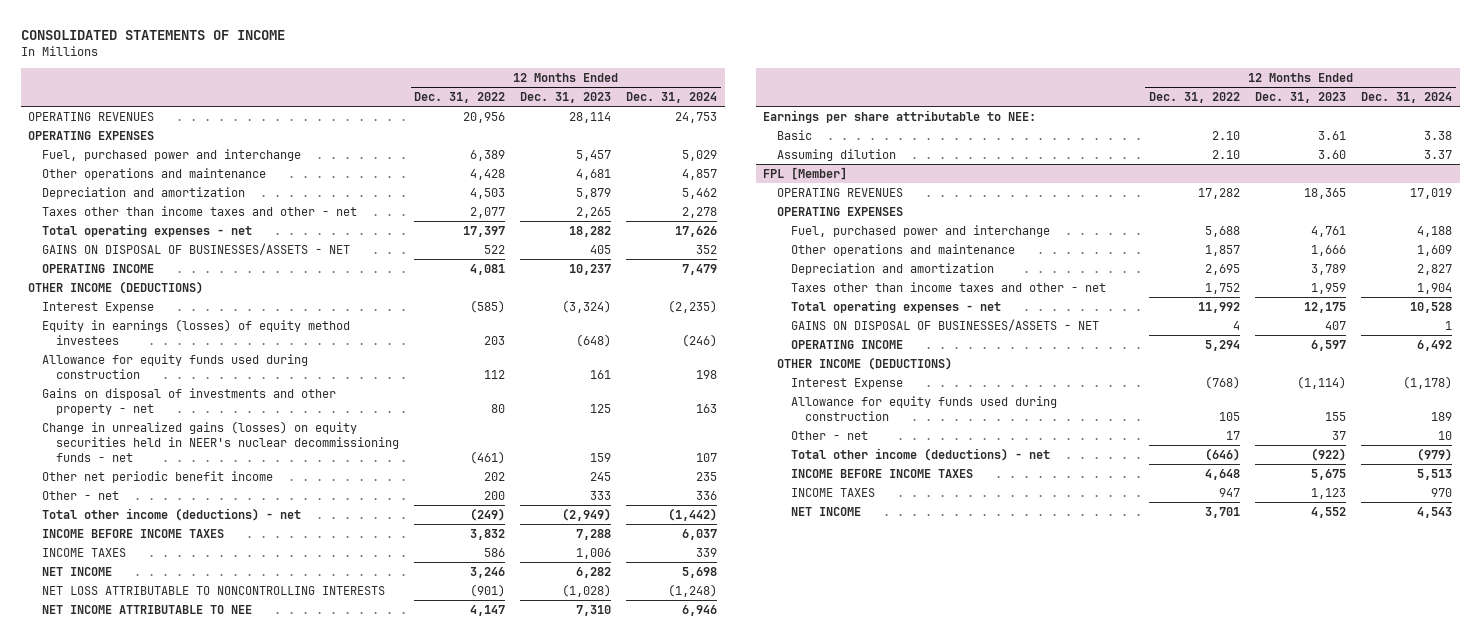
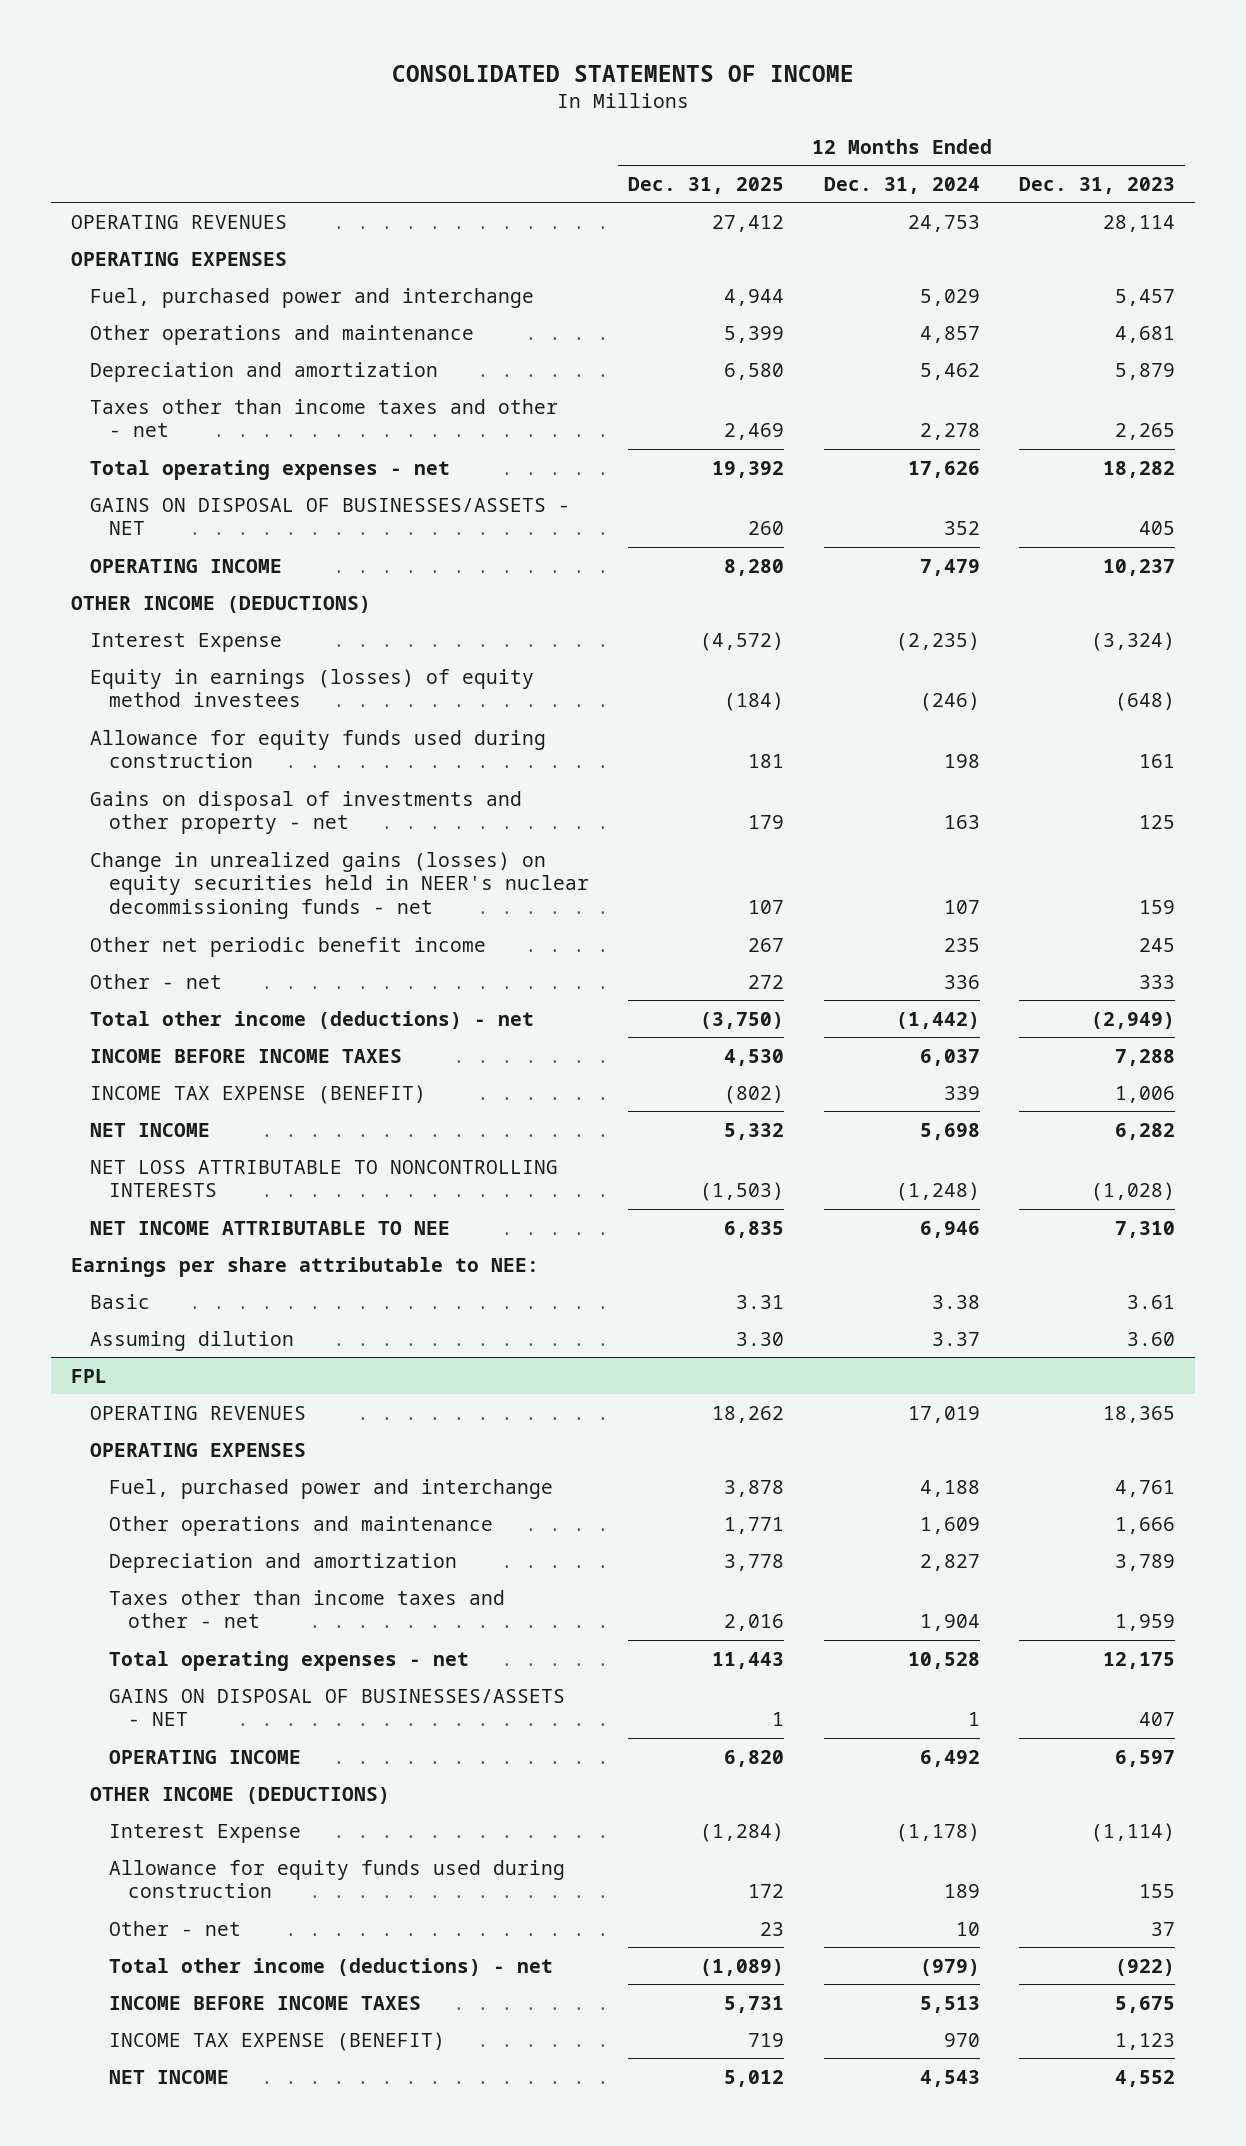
- | 12 Months Ended Dec. 31, 2022 | 12 Months Ended Dec. 31, 2023 | 12 Months Ended Dec. 31, 2024
+ | 12 Months Ended Dec. 31, 2025 | 12 Months Ended Dec. 31, 2024 | 12 Months Ended Dec. 31, 2023
- INCOME TAXES | 586 | 1,006 | 339
+ INCOME TAX EXPENSE (BENEFIT) | (802) | 339 | 1,006
- FPL [Member]
+ FPL
- INCOME TAXES | 947 | 1,123 | 970
+ INCOME TAX EXPENSE (BENEFIT) | 719 | 970 | 1,123

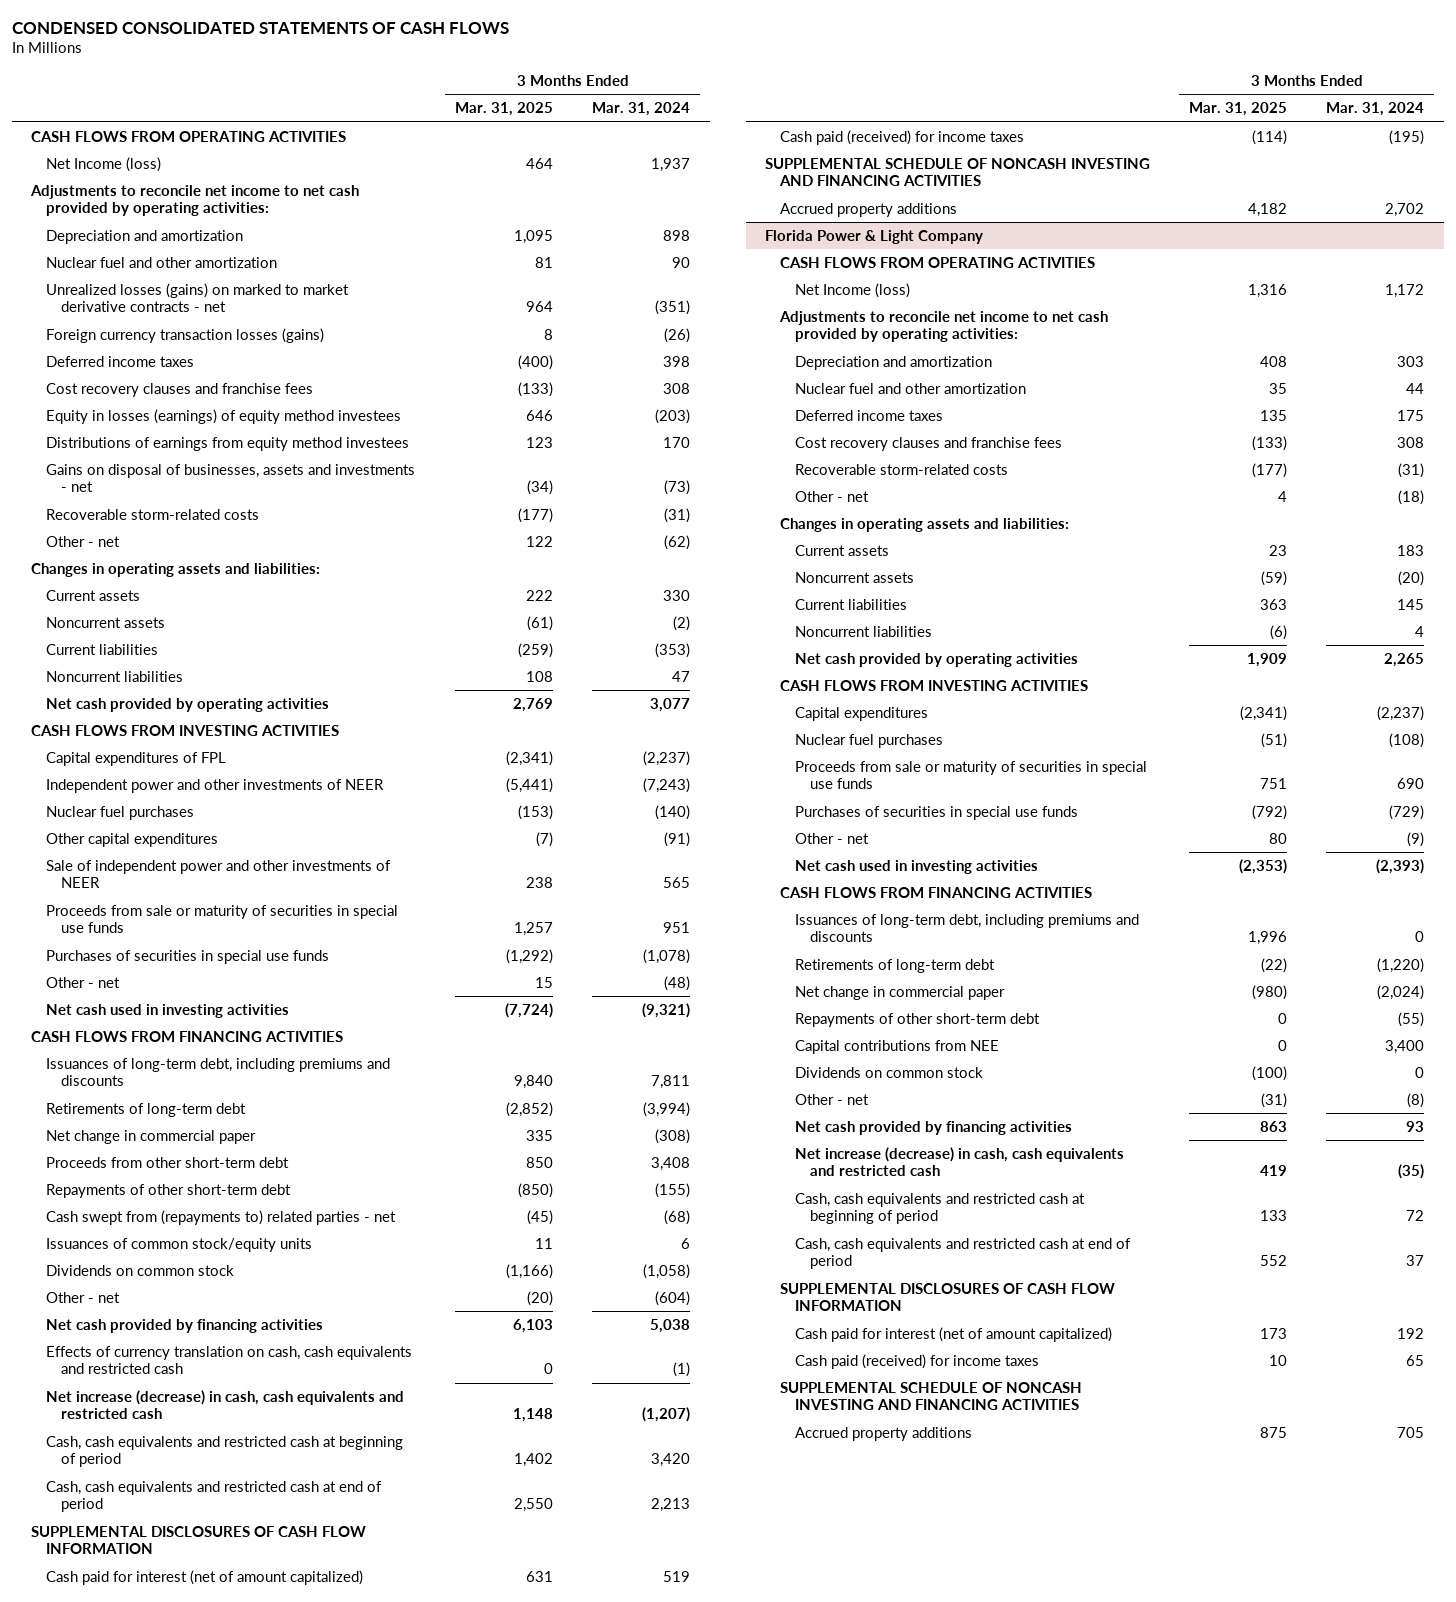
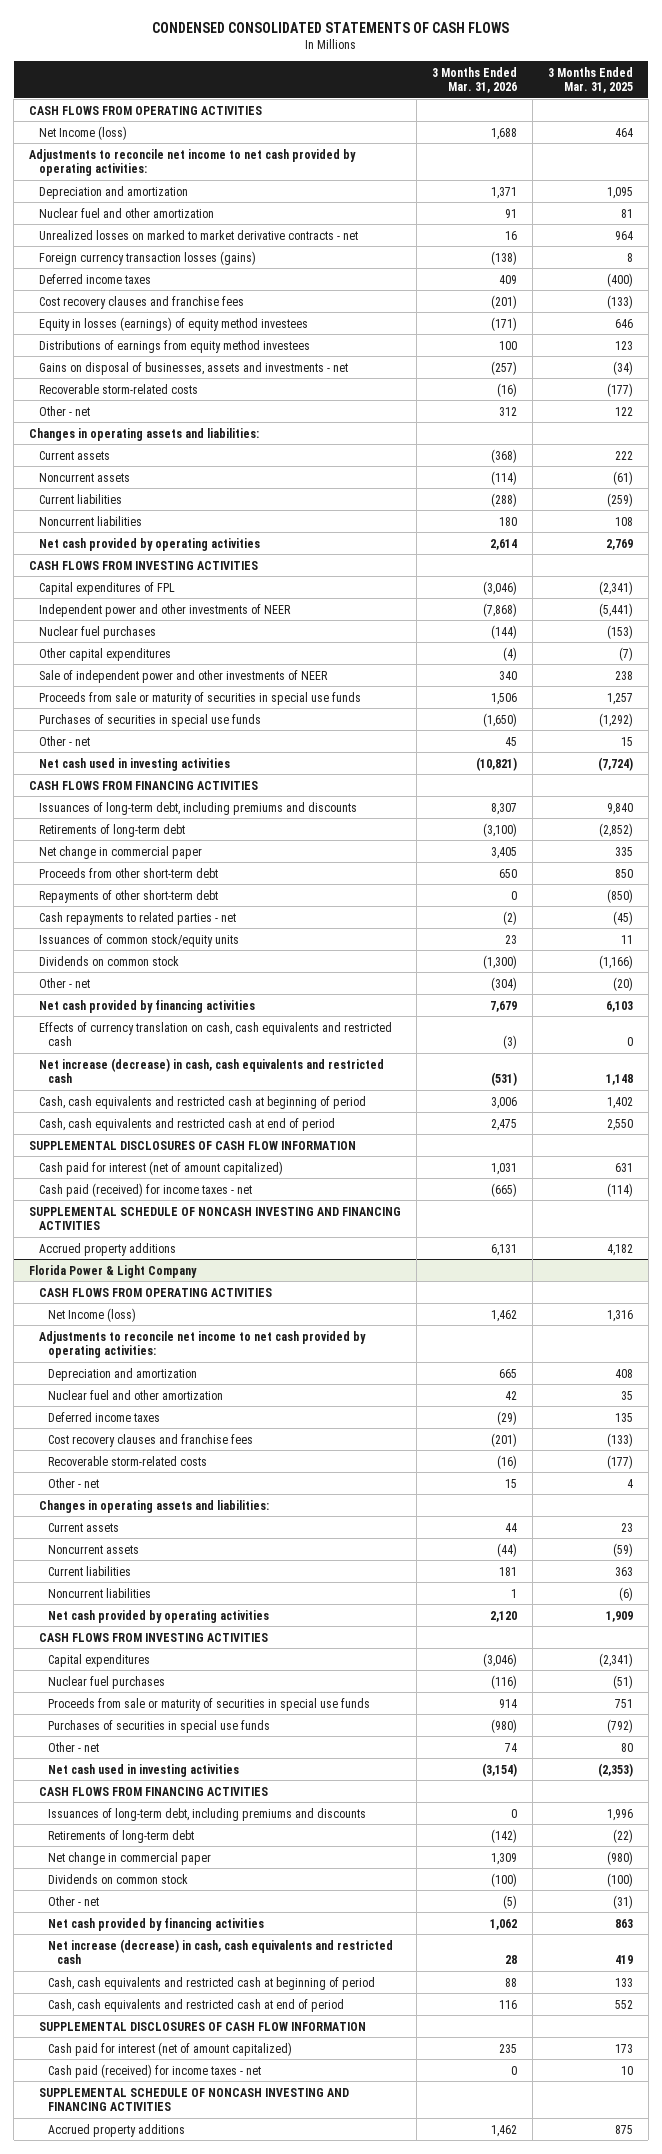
- | 3 Months Ended Mar. 31, 2025 | 3 Months Ended Mar. 31, 2024
+ | 3 Months Ended Mar. 31, 2026 | 3 Months Ended Mar. 31, 2025
- Unrealized losses (gains) on marked to market derivative contracts - net | 964 | (351)
+ Unrealized losses on marked to market derivative contracts - net | 16 | 964
- Cash swept from (repayments to) related parties - net | (45) | (68)
+ Cash repayments to related parties - net | (2) | (45)
- Cash paid (received) for income taxes | (114) | (195)
+ Cash paid (received) for income taxes - net | (665) | (114)
@ Florida Power & Light Company
- Repayments of other short-term debt | 0 | (55)
- Capital contributions from NEE | 0 | 3,400
- Cash paid (received) for income taxes | 10 | 65
+ Cash paid (received) for income taxes - net | 0 | 10

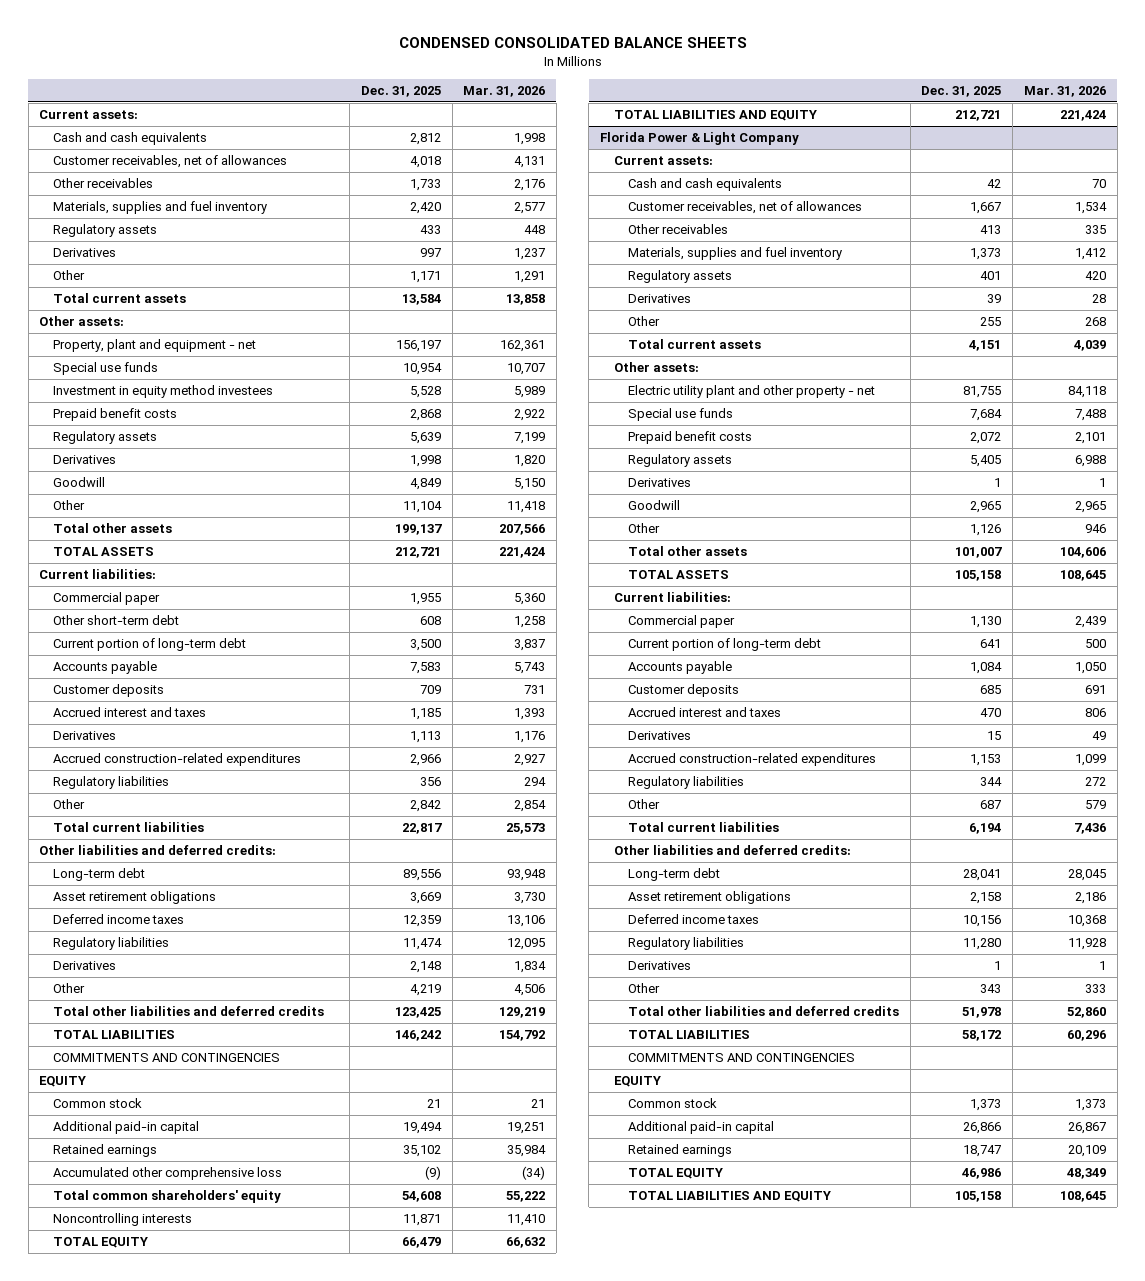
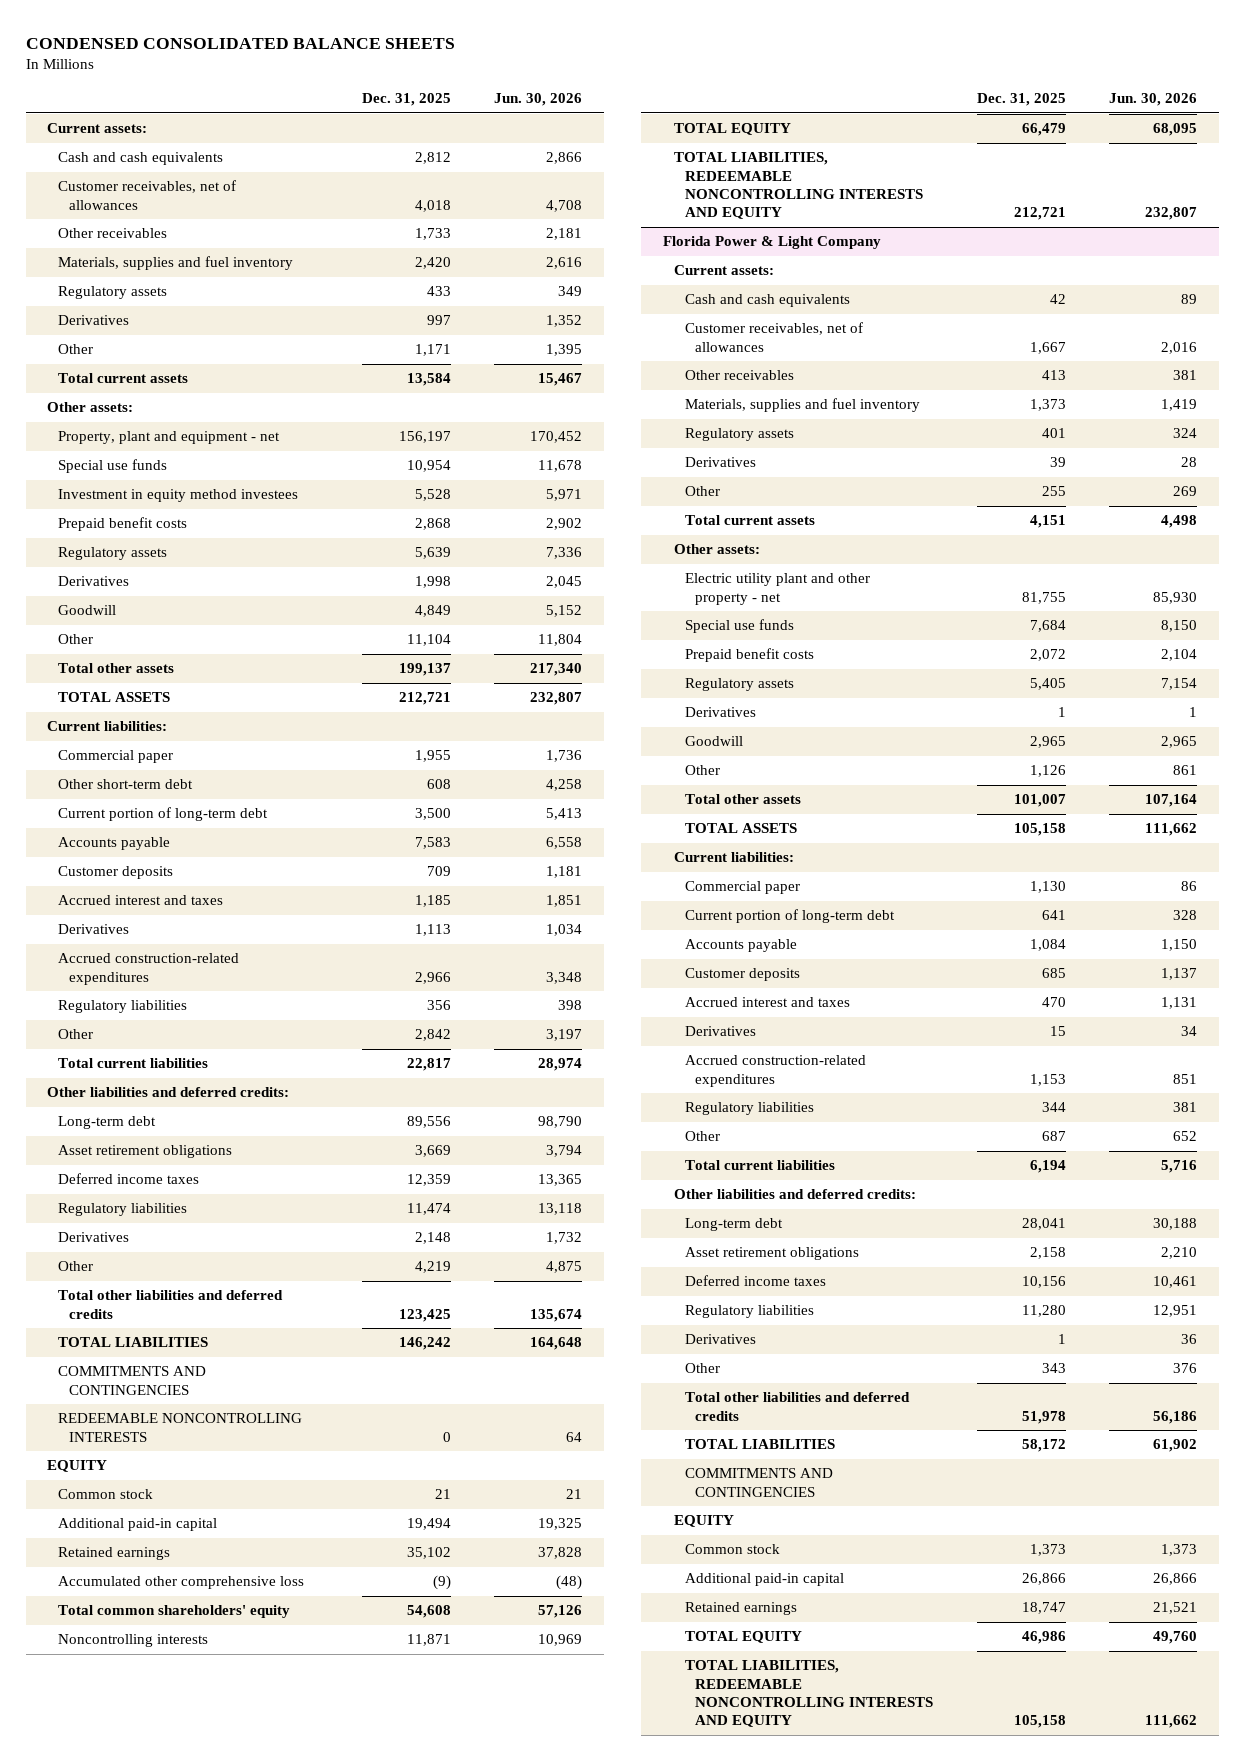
- | Dec. 31, 2025 | Mar. 31, 2026
+ | Dec. 31, 2025 | Jun. 30, 2026
+ REDEEMABLE NONCONTROLLING INTERESTS | 0 | 64
- TOTAL LIABILITIES AND EQUITY | 212,721 | 221,424
+ TOTAL LIABILITIES, REDEEMABLE NONCONTROLLING INTERESTS AND EQUITY | 212,721 | 232,807
@ Florida Power & Light Company
- TOTAL LIABILITIES AND EQUITY | 105,158 | 108,645
+ TOTAL LIABILITIES, REDEEMABLE NONCONTROLLING INTERESTS AND EQUITY | 105,158 | 111,662

